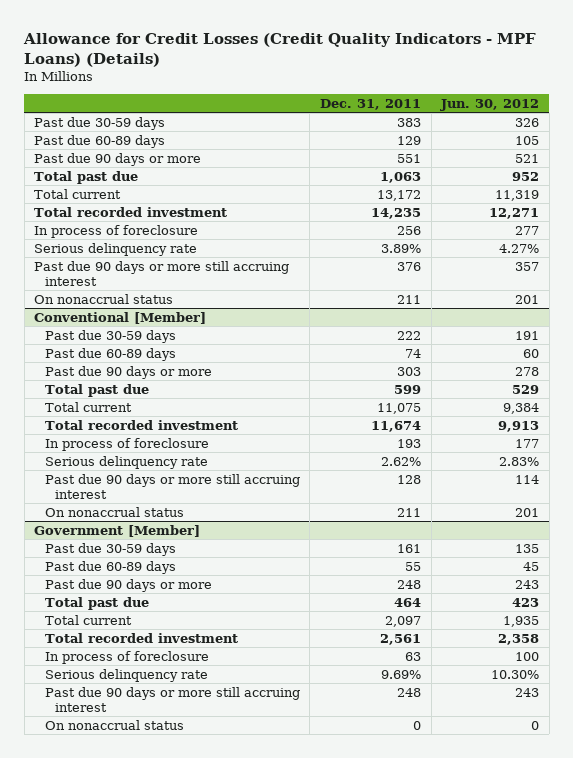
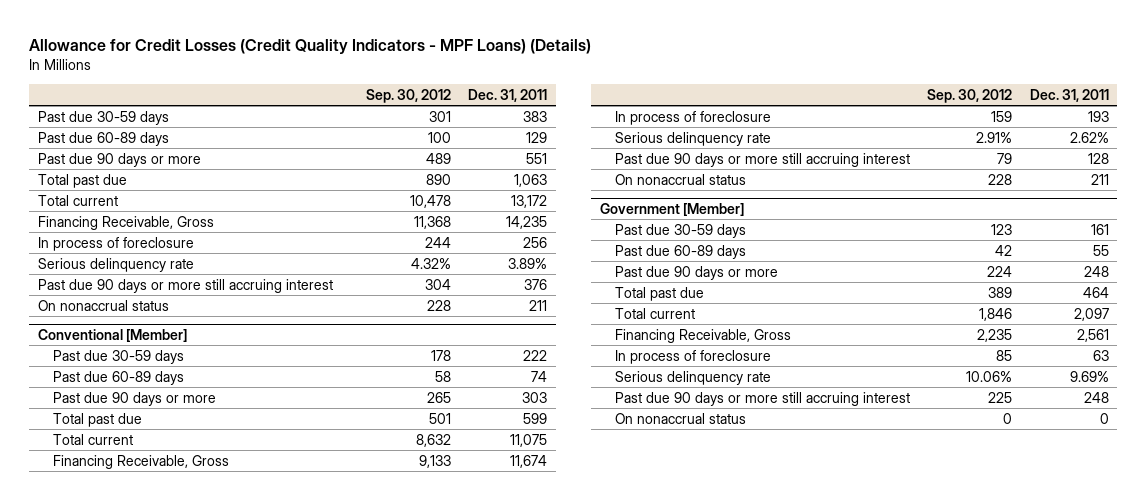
- | Dec. 31, 2011 | Jun. 30, 2012
+ | Sep. 30, 2012 | Dec. 31, 2011
- Total recorded investment | 14,235 | 12,271
+ Financing Receivable, Gross | 11,368 | 14,235
@ Conventional [Member]
- Total recorded investment | 11,674 | 9,913
+ Financing Receivable, Gross | 9,133 | 11,674
@ Government [Member]
- Total recorded investment | 2,561 | 2,358
+ Financing Receivable, Gross | 2,235 | 2,561

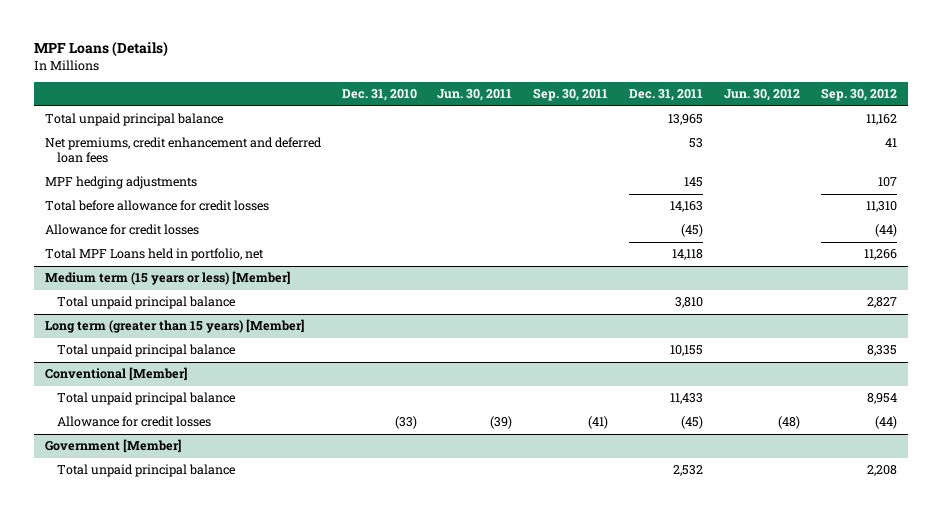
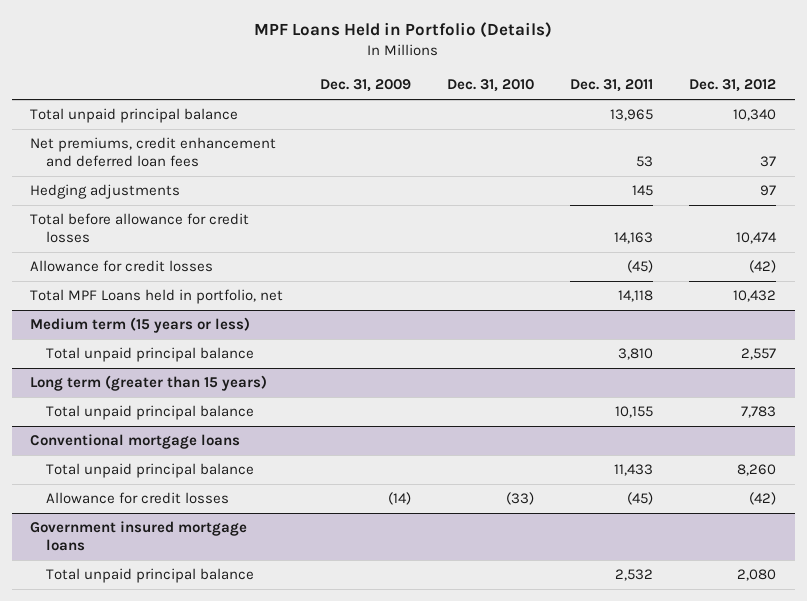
- MPF Loans (Details)
+ MPF Loans Held in Portfolio (Details)
- | Dec. 31, 2010 | Jun. 30, 2011 | Sep. 30, 2011 | Dec. 31, 2011 | Jun. 30, 2012 | Sep. 30, 2012
+ | Dec. 31, 2009 | Dec. 31, 2010 | Dec. 31, 2011 | Dec. 31, 2012
- MPF hedging adjustments | | | | 145 | | 107
+ Hedging adjustments | | | 145 | 97
- Medium term (15 years or less) [Member]
+ Medium term (15 years or less)
- Long term (greater than 15 years) [Member]
+ Long term (greater than 15 years)
- Conventional [Member]
+ Conventional mortgage loans
- Government [Member]
+ Government insured mortgage loans

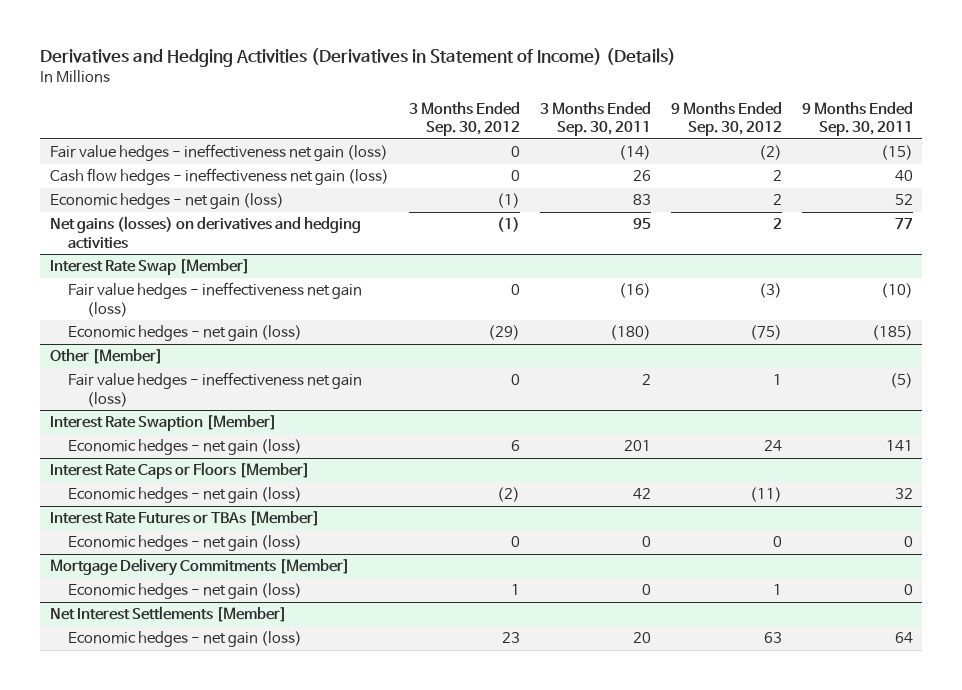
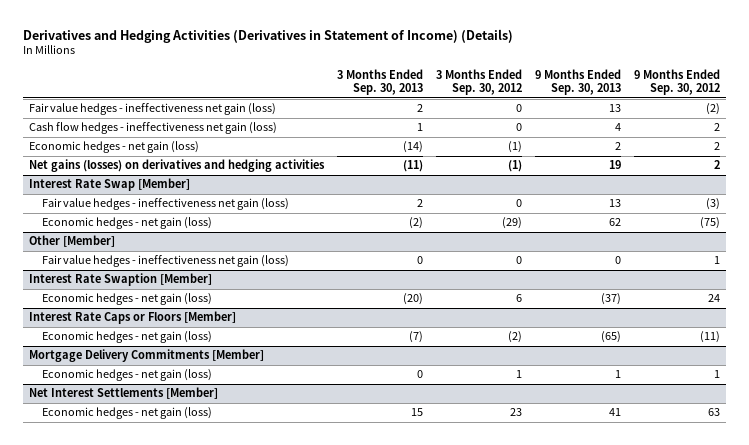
- | 3 Months Ended Sep. 30, 2012 | 3 Months Ended Sep. 30, 2011 | 9 Months Ended Sep. 30, 2012 | 9 Months Ended Sep. 30, 2011
+ | 3 Months Ended Sep. 30, 2013 | 3 Months Ended Sep. 30, 2012 | 9 Months Ended Sep. 30, 2013 | 9 Months Ended Sep. 30, 2012
- Interest Rate Futures or TBAs [Member]
- Economic hedges - net gain (loss) | 0 | 0 | 0 | 0

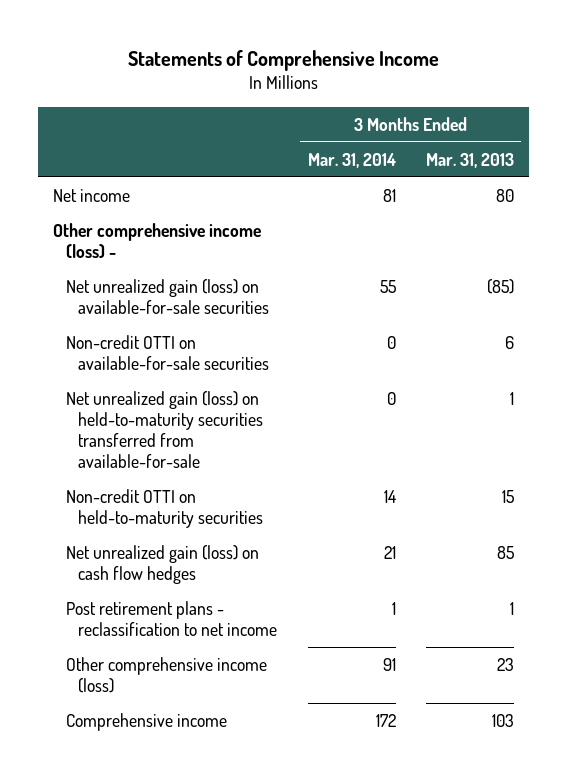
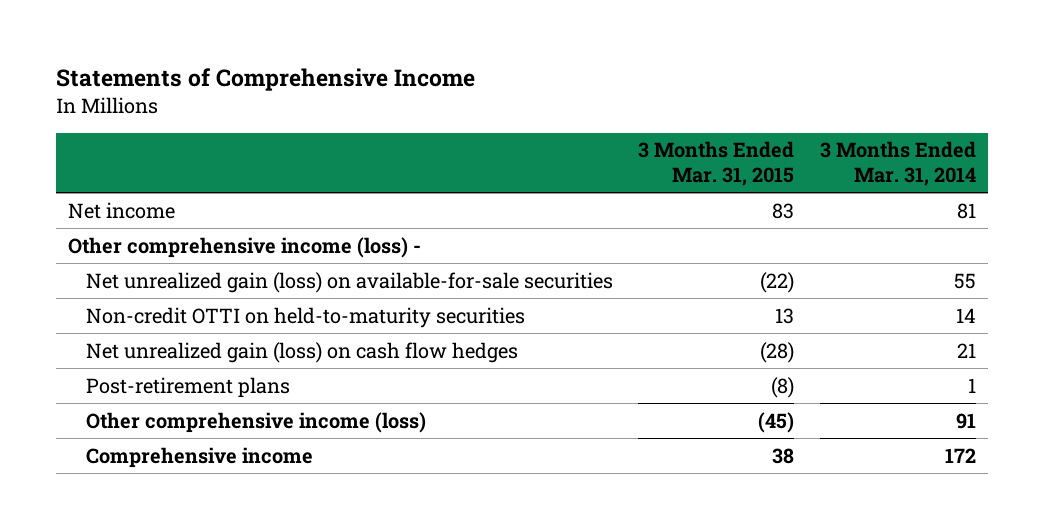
- | 3 Months Ended Mar. 31, 2014 | 3 Months Ended Mar. 31, 2013
+ | 3 Months Ended Mar. 31, 2015 | 3 Months Ended Mar. 31, 2014
- Non-credit OTTI on available-for-sale securities | 0 | 6
- Net unrealized gain (loss) on held-to-maturity securities transferred from available-for-sale | 0 | 1
- Post retirement plans - reclassification to net income | 1 | 1
+ Post-retirement plans | (8) | 1

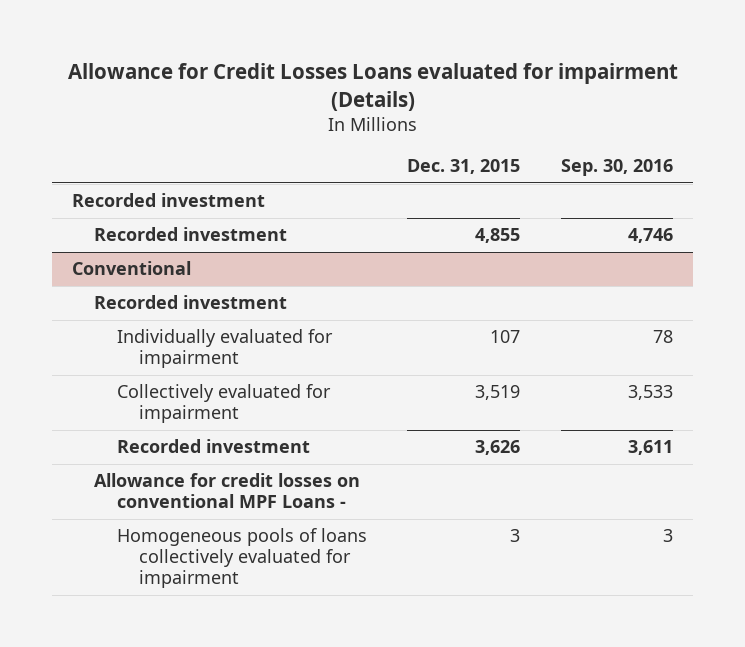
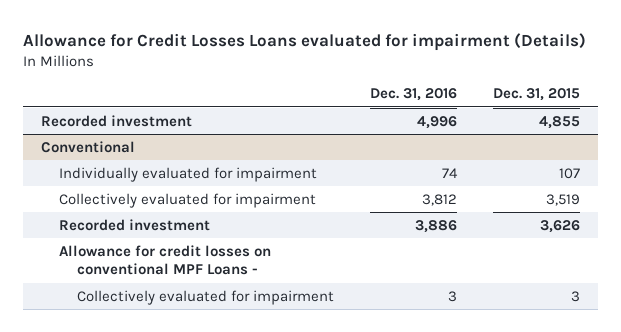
- | Dec. 31, 2015 | Sep. 30, 2016
+ | Dec. 31, 2016 | Dec. 31, 2015
- Recorded investment
@ Conventional
- Recorded investment
- Homogeneous pools of loans collectively evaluated for impairment | 3 | 3
+ Collectively evaluated for impairment | 3 | 3

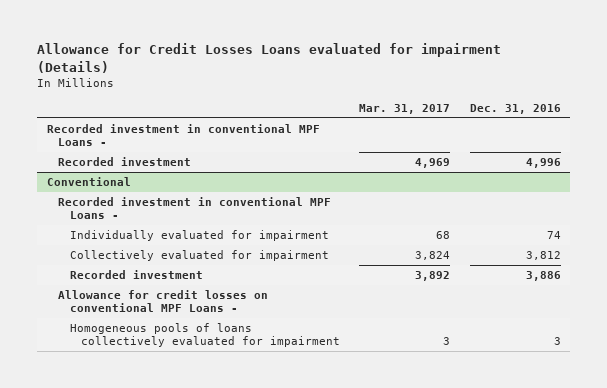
- | Dec. 31, 2016 | Dec. 31, 2015
+ | Mar. 31, 2017 | Dec. 31, 2016
+ Recorded investment in conventional MPF Loans -
@ Conventional
+ Recorded investment in conventional MPF Loans -
- Collectively evaluated for impairment | 3 | 3
+ Homogeneous pools of loans collectively evaluated for impairment | 3 | 3

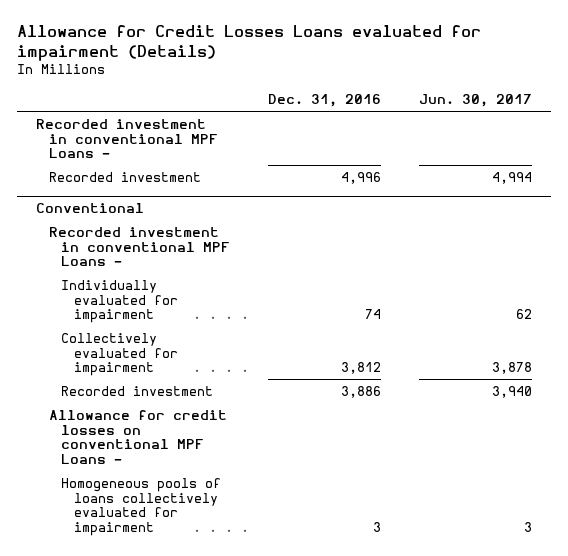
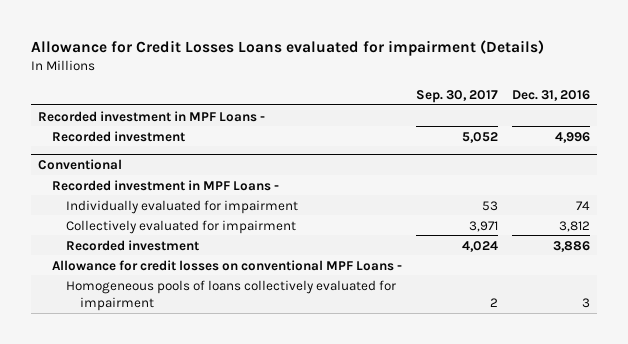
- | Dec. 31, 2016 | Jun. 30, 2017
+ | Sep. 30, 2017 | Dec. 31, 2016
- Recorded investment in conventional MPF Loans -
+ Recorded investment in MPF Loans -
@ Conventional
- Recorded investment in conventional MPF Loans -
+ Recorded investment in MPF Loans -

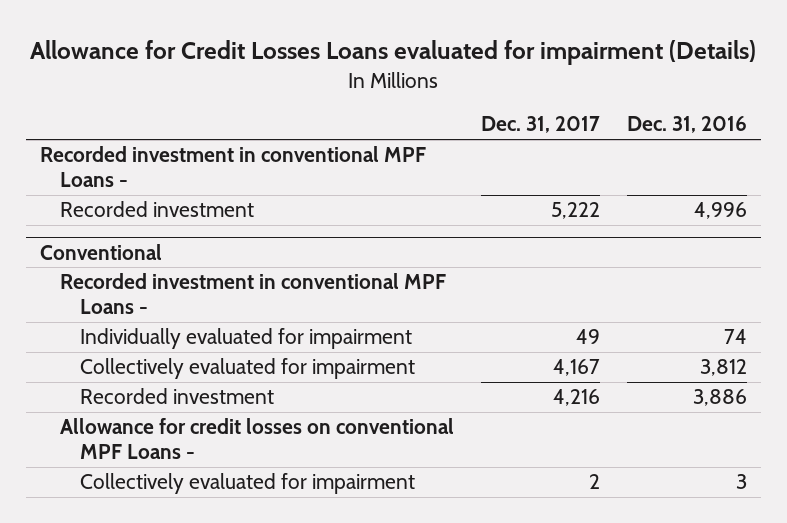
- | Sep. 30, 2017 | Dec. 31, 2016
+ | Dec. 31, 2017 | Dec. 31, 2016
- Recorded investment in MPF Loans -
+ Recorded investment in conventional MPF Loans -
@ Conventional
- Recorded investment in MPF Loans -
+ Recorded investment in conventional MPF Loans -
- Homogeneous pools of loans collectively evaluated for impairment | 2 | 3
+ Collectively evaluated for impairment | 2 | 3

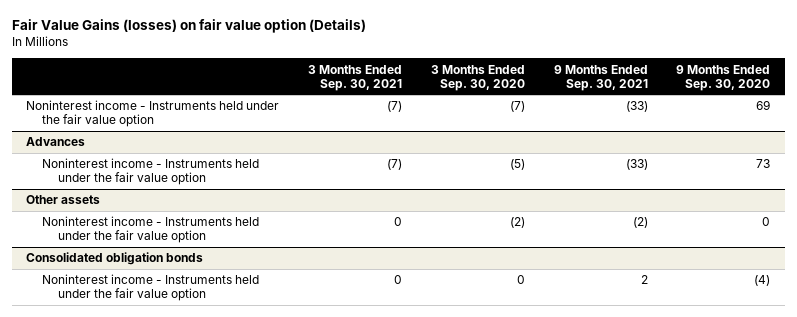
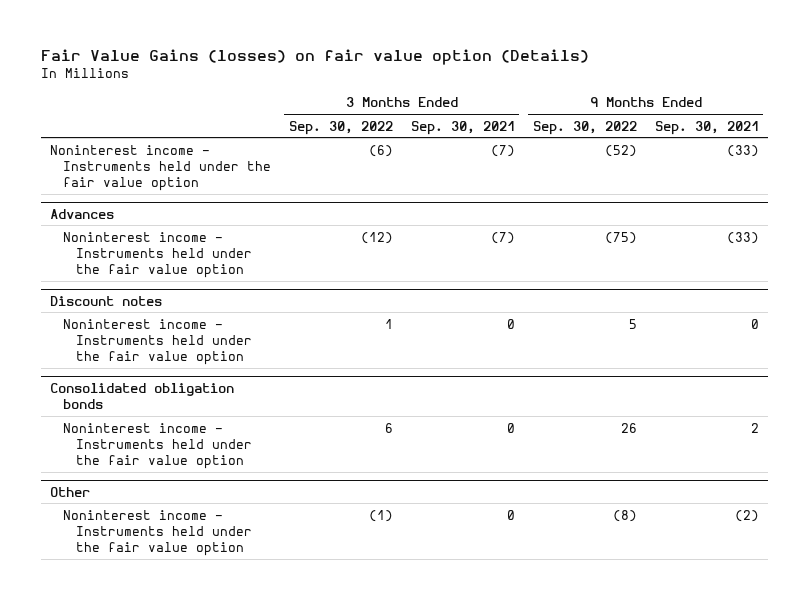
- | 3 Months Ended Sep. 30, 2021 | 3 Months Ended Sep. 30, 2020 | 9 Months Ended Sep. 30, 2021 | 9 Months Ended Sep. 30, 2020
+ | 3 Months Ended Sep. 30, 2022 | 3 Months Ended Sep. 30, 2021 | 9 Months Ended Sep. 30, 2022 | 9 Months Ended Sep. 30, 2021
- Other assets
- Noninterest income - Instruments held under the fair value option | 0 | (2) | (2) | 0
+ Discount notes
+ Noninterest income - Instruments held under the fair value option | 1 | 0 | 5 | 0
+ Other
+ Noninterest income - Instruments held under the fair value option | (1) | 0 | (8) | (2)

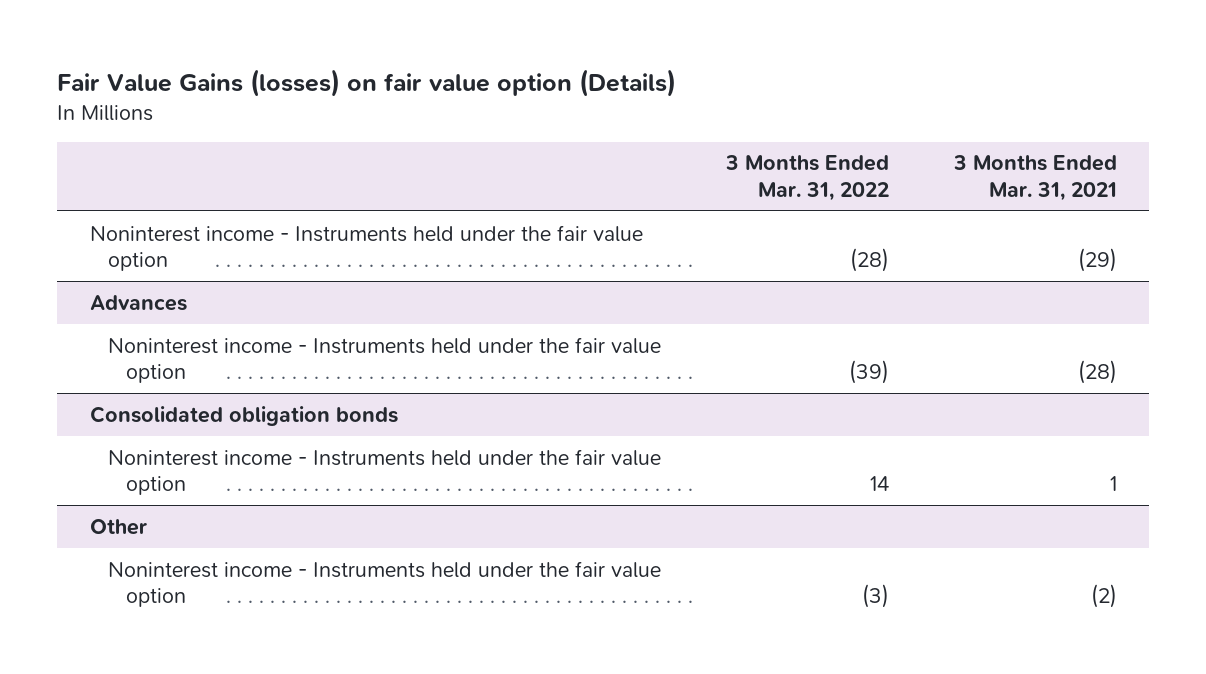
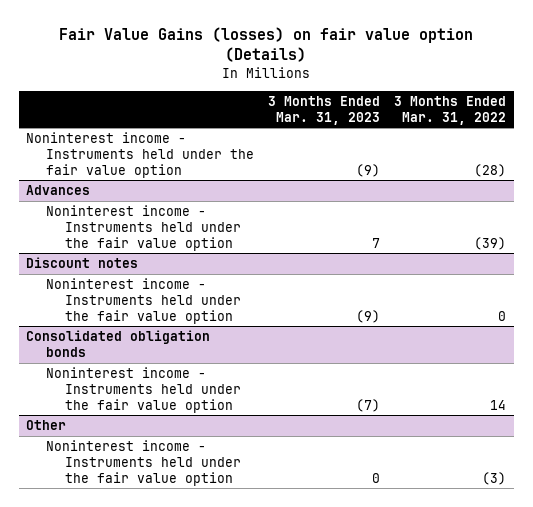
- | 3 Months Ended Mar. 31, 2022 | 3 Months Ended Mar. 31, 2021
+ | 3 Months Ended Mar. 31, 2023 | 3 Months Ended Mar. 31, 2022
+ Discount notes
+ Noninterest income - Instruments held under the fair value option | (9) | 0

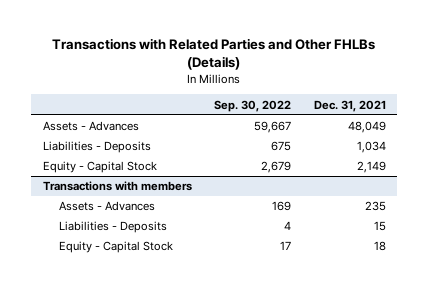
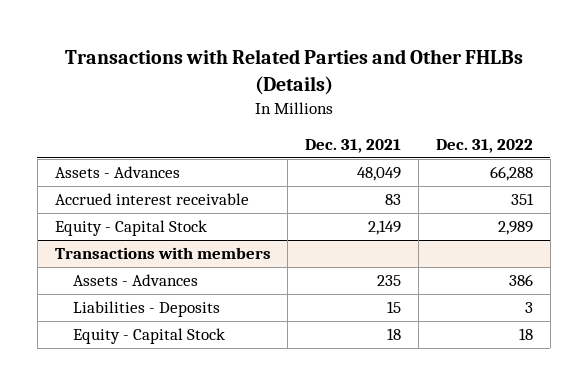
- | Sep. 30, 2022 | Dec. 31, 2021
+ | Dec. 31, 2021 | Dec. 31, 2022
- Liabilities - Deposits | 675 | 1,034
+ Accrued interest receivable | 83 | 351

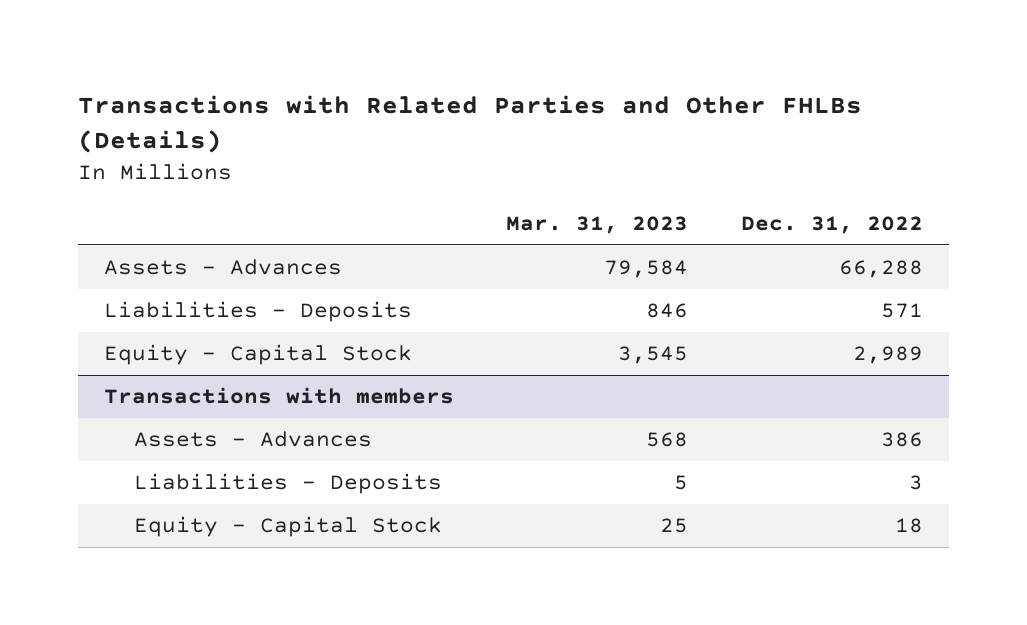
- | Dec. 31, 2021 | Dec. 31, 2022
+ | Mar. 31, 2023 | Dec. 31, 2022
- Accrued interest receivable | 83 | 351
+ Liabilities - Deposits | 846 | 571

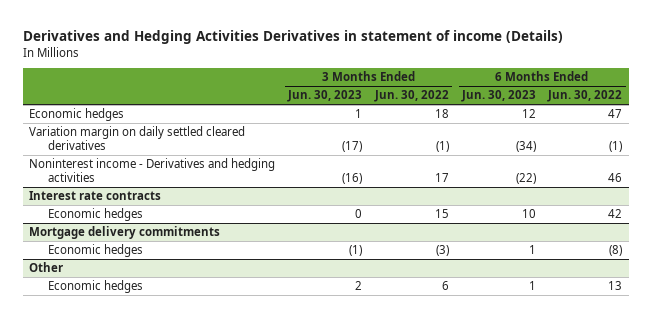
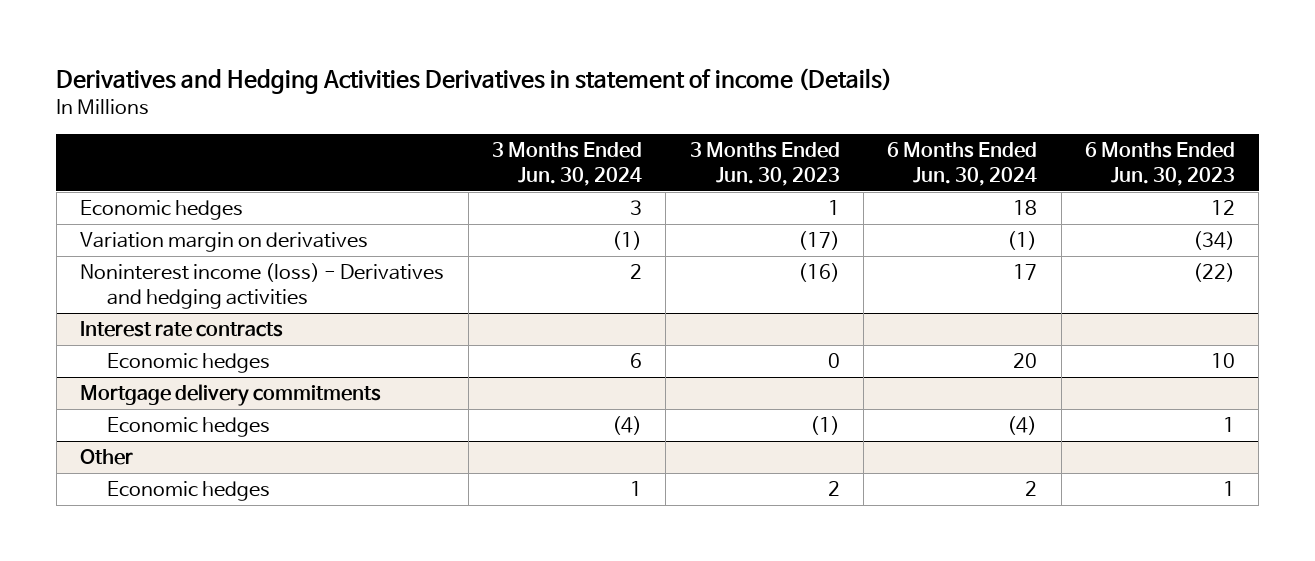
- | 3 Months Ended Jun. 30, 2023 | 3 Months Ended Jun. 30, 2022 | 6 Months Ended Jun. 30, 2023 | 6 Months Ended Jun. 30, 2022
+ | 3 Months Ended Jun. 30, 2024 | 3 Months Ended Jun. 30, 2023 | 6 Months Ended Jun. 30, 2024 | 6 Months Ended Jun. 30, 2023
- Variation margin on daily settled cleared derivatives | (17) | (1) | (34) | (1)
- Noninterest income - Derivatives and hedging activities | (16) | 17 | (22) | 46
+ Variation margin on derivatives | (1) | (17) | (1) | (34)
+ Noninterest income (loss) - Derivatives and hedging activities | 2 | (16) | 17 | (22)

